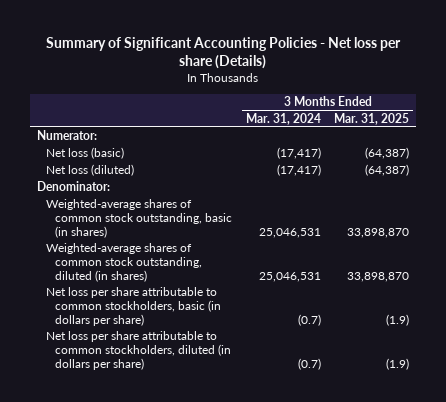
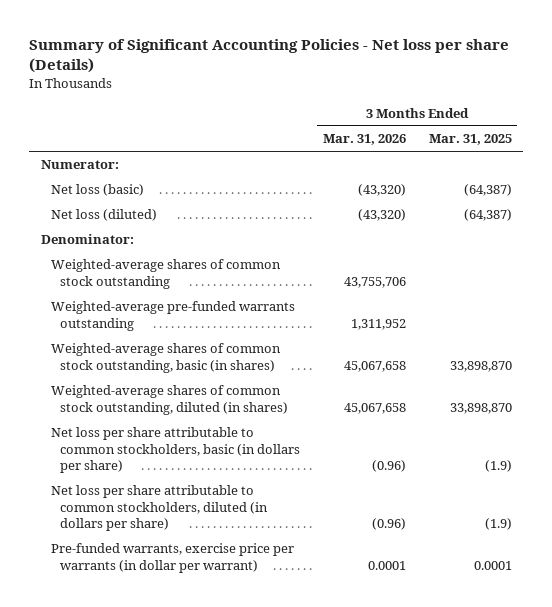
- | 3 Months Ended Mar. 31, 2024 | 3 Months Ended Mar. 31, 2025
+ | 3 Months Ended Mar. 31, 2026 | 3 Months Ended Mar. 31, 2025
+ Weighted-average shares of common stock outstanding | 43,755,706 |
+ Weighted-average pre-funded warrants outstanding | 1,311,952 |
+ Pre-funded warrants, exercise price per warrants (in dollar per warrant) | 0.0001 | 0.0001

